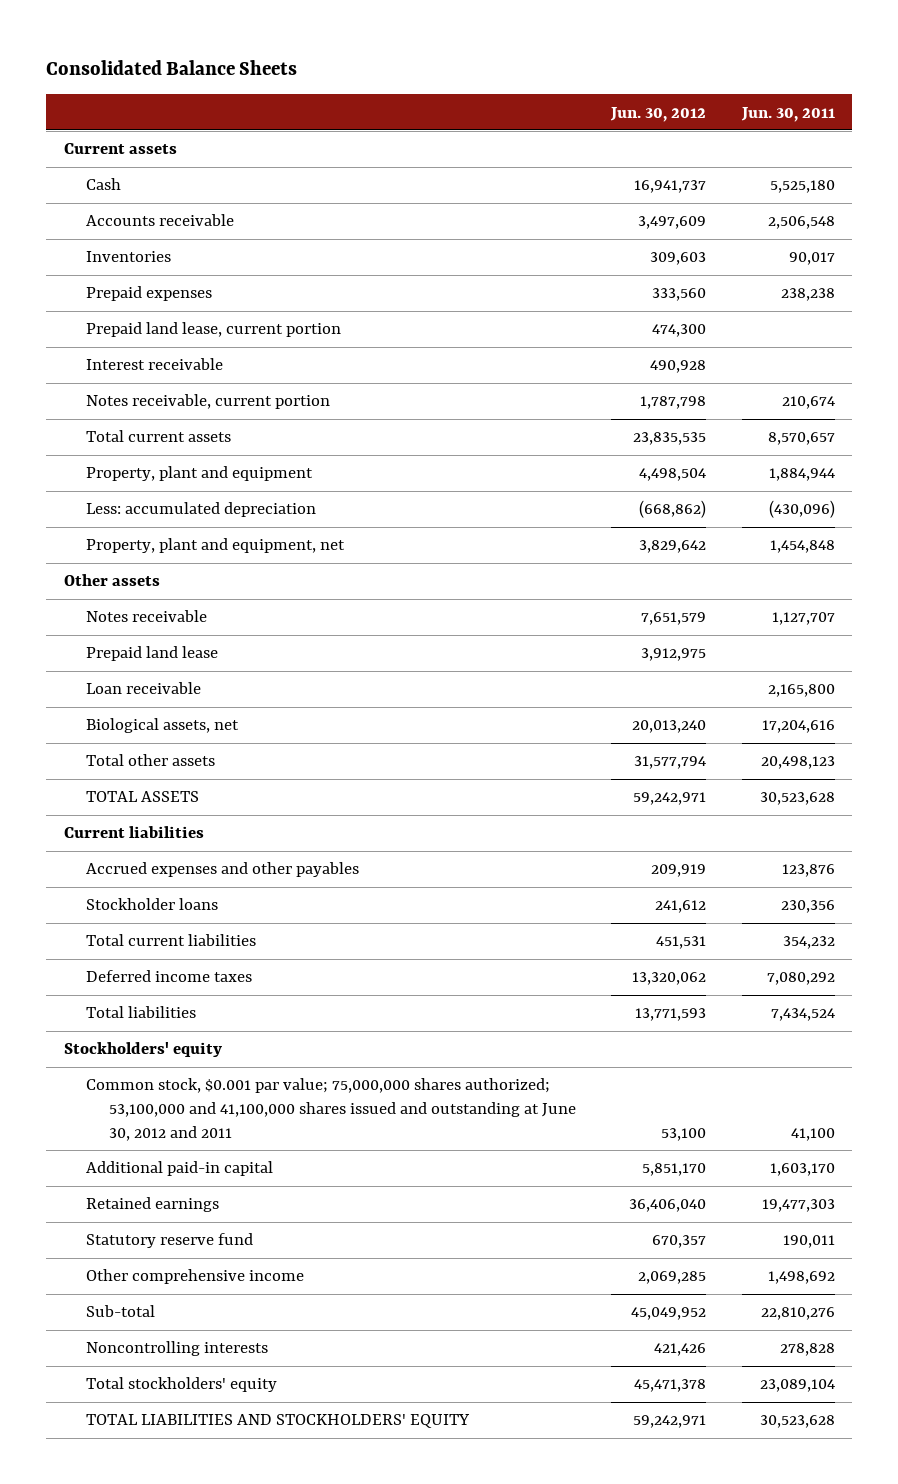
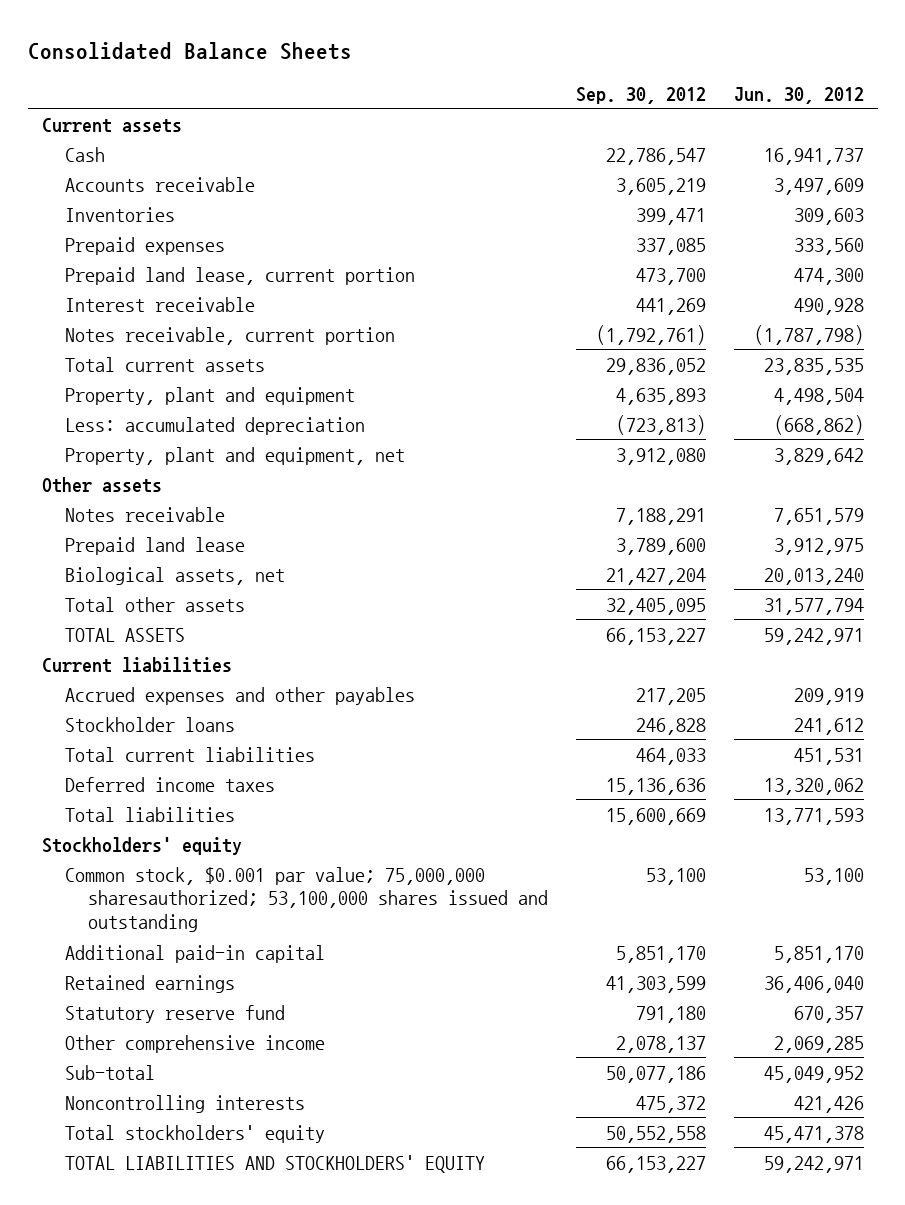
- | Jun. 30, 2012 | Jun. 30, 2011
+ | Sep. 30, 2012 | Jun. 30, 2012
- Notes receivable, current portion | 1,787,798 | 210,674
+ Notes receivable, current portion | (1,792,761) | (1,787,798)
- Loan receivable | | 2,165,800
- Common stock, $0.001 par value; 75,000,000 shares authorized; 53,100,000 and 41,100,000 shares issued and outstanding at June 30, 2012 and 2011 | 53,100 | 41,100
+ Common stock, $0.001 par value; 75,000,000 sharesauthorized; 53,100,000 shares issued and outstanding | 53,100 | 53,100

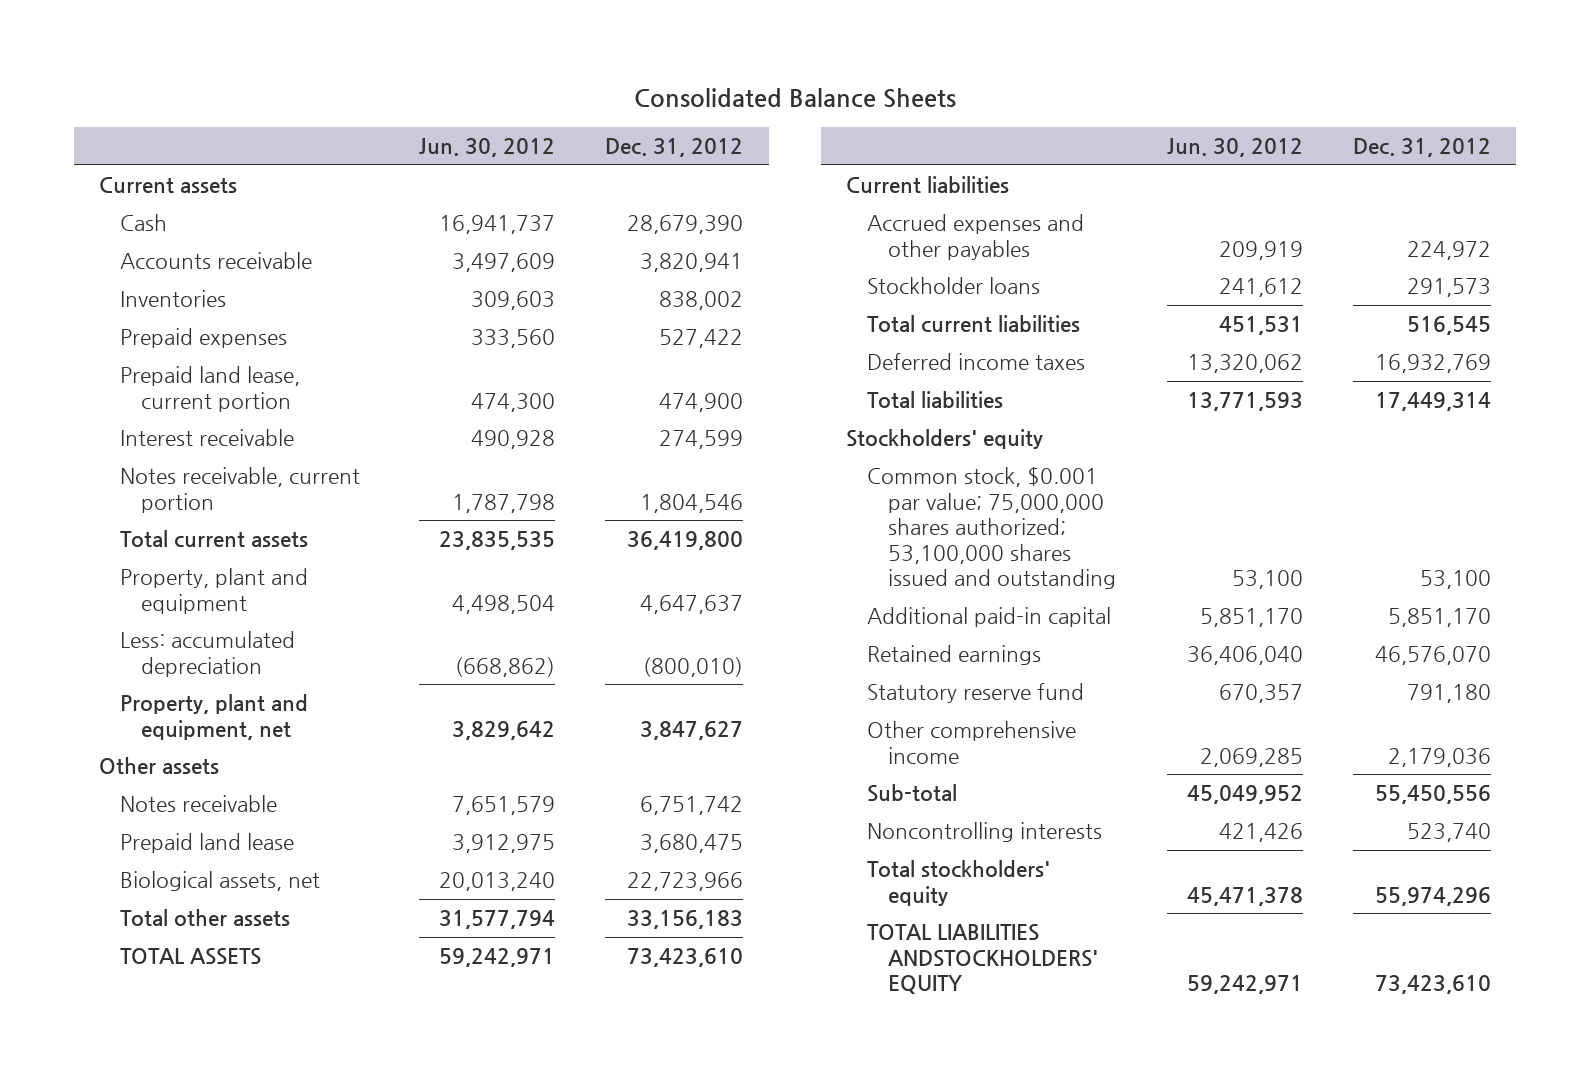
- | Sep. 30, 2012 | Jun. 30, 2012
+ | Jun. 30, 2012 | Dec. 31, 2012
- Notes receivable, current portion | (1,792,761) | (1,787,798)
+ Notes receivable, current portion | 1,787,798 | 1,804,546
- Common stock, $0.001 par value; 75,000,000 sharesauthorized; 53,100,000 shares issued and outstanding | 53,100 | 53,100
+ Common stock, $0.001 par value; 75,000,000 shares authorized; 53,100,000 shares issued and outstanding | 53,100 | 53,100
- TOTAL LIABILITIES AND STOCKHOLDERS' EQUITY | 66,153,227 | 59,242,971
+ TOTAL LIABILITIES ANDSTOCKHOLDERS' EQUITY | 59,242,971 | 73,423,610

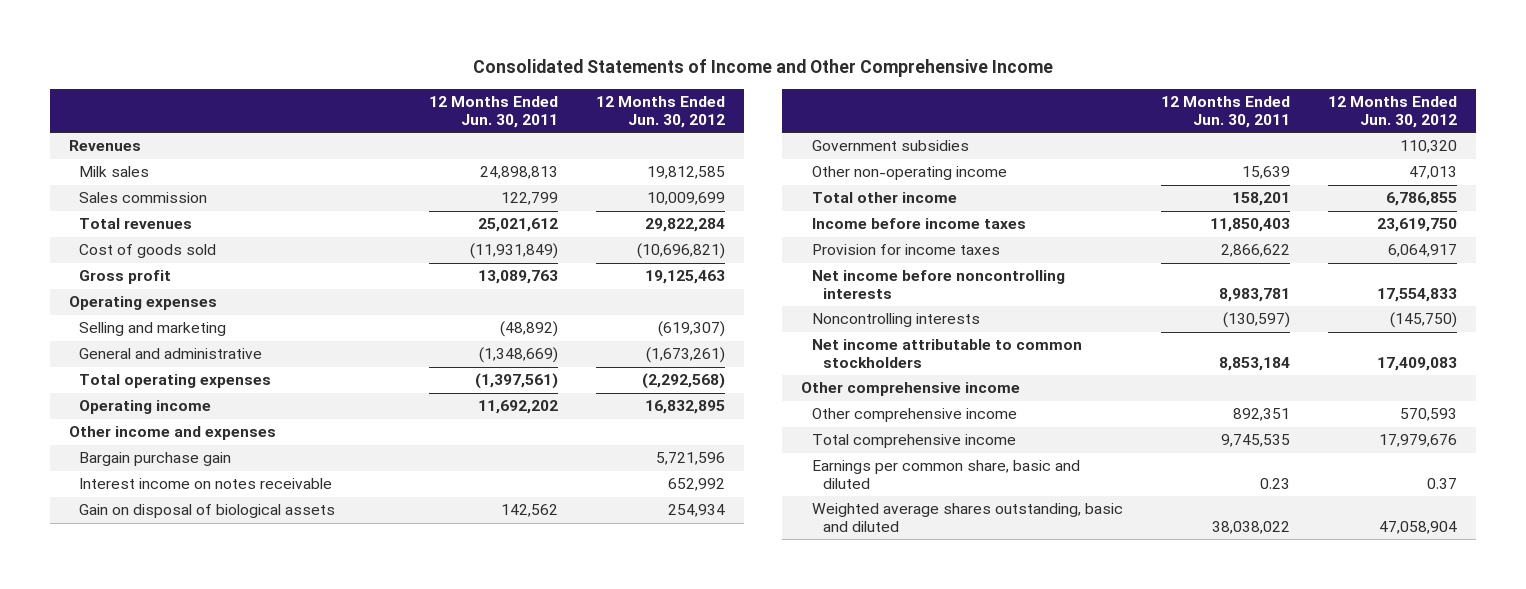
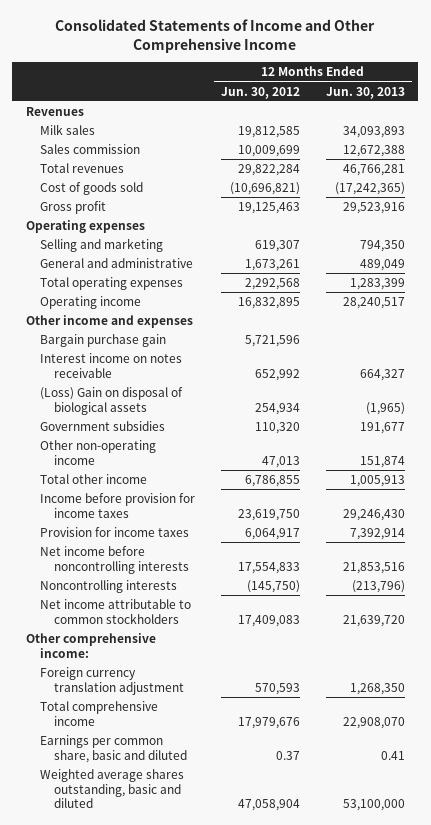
- | 12 Months Ended Jun. 30, 2011 | 12 Months Ended Jun. 30, 2012
+ | 12 Months Ended Jun. 30, 2012 | 12 Months Ended Jun. 30, 2013
- Selling and marketing | (48,892) | (619,307)
- General and administrative | (1,348,669) | (1,673,261)
- Total operating expenses | (1,397,561) | (2,292,568)
+ Selling and marketing | 619,307 | 794,350
+ General and administrative | 1,673,261 | 489,049
+ Total operating expenses | 2,292,568 | 1,283,399
- Gain on disposal of biological assets | 142,562 | 254,934
+ (Loss) Gain on disposal of biological assets | 254,934 | (1,965)
- Income before income taxes | 11,850,403 | 23,619,750
+ Income before provision for income taxes | 23,619,750 | 29,246,430
- Other comprehensive income
- Other comprehensive income | 892,351 | 570,593
+ Other comprehensive income:
+ Foreign currency translation adjustment | 570,593 | 1,268,350

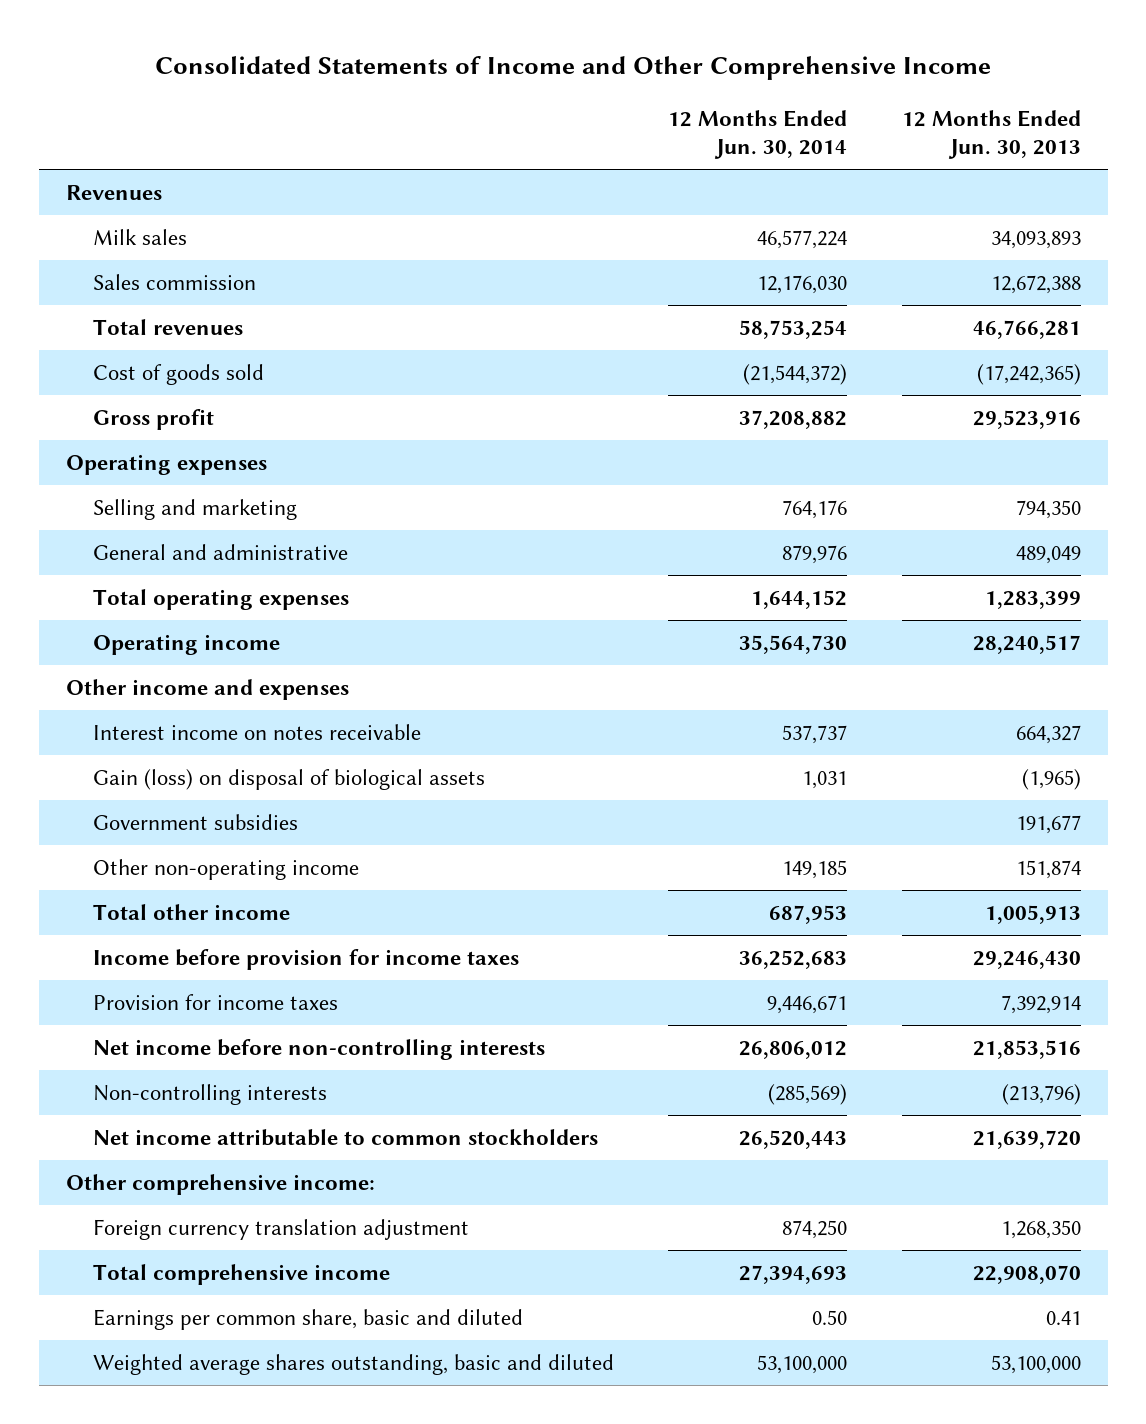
- | 12 Months Ended Jun. 30, 2012 | 12 Months Ended Jun. 30, 2013
+ | 12 Months Ended Jun. 30, 2014 | 12 Months Ended Jun. 30, 2013
- Bargain purchase gain | 5,721,596 |
- (Loss) Gain on disposal of biological assets | 254,934 | (1,965)
+ Gain (loss) on disposal of biological assets | 1,031 | (1,965)
- Net income before noncontrolling interests | 17,554,833 | 21,853,516
- Noncontrolling interests | (145,750) | (213,796)
+ Net income before non-controlling interests | 26,806,012 | 21,853,516
+ Non-controlling interests | (285,569) | (213,796)

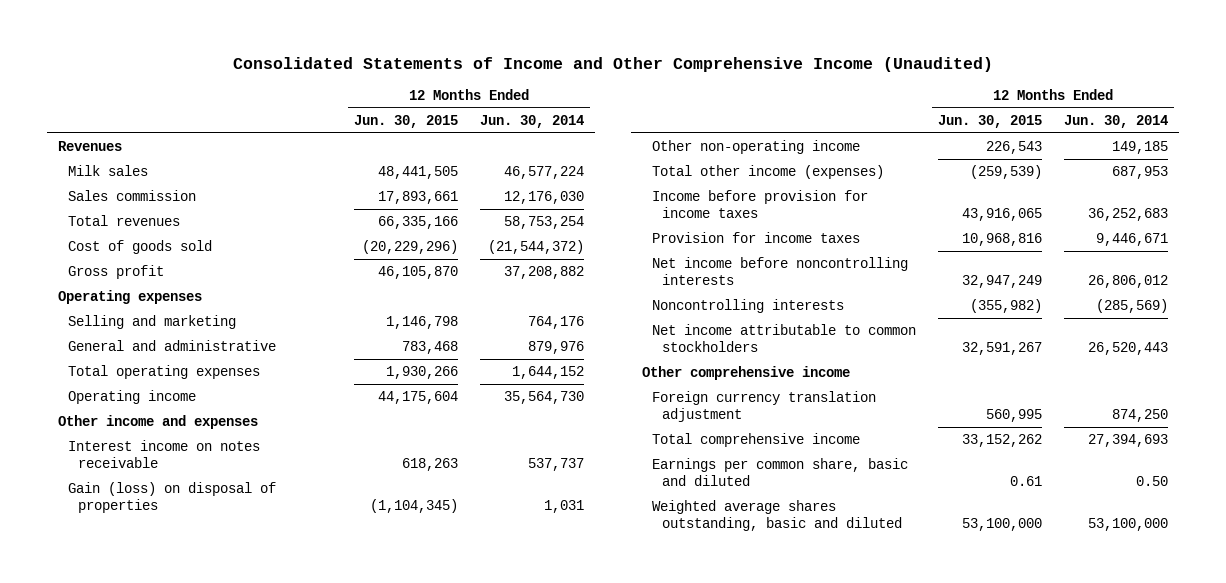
- Consolidated Statements of Income and Other Comprehensive Income
+ Consolidated Statements of Income and Other Comprehensive Income (Unaudited)
- | 12 Months Ended Jun. 30, 2014 | 12 Months Ended Jun. 30, 2013
+ | 12 Months Ended Jun. 30, 2015 | 12 Months Ended Jun. 30, 2014
- Gain (loss) on disposal of biological assets | 1,031 | (1,965)
- Government subsidies | | 191,677
+ Gain (loss) on disposal of properties | (1,104,345) | 1,031
- Total other income | 687,953 | 1,005,913
+ Total other income (expenses) | (259,539) | 687,953
- Net income before non-controlling interests | 26,806,012 | 21,853,516
- Non-controlling interests | (285,569) | (213,796)
+ Net income before noncontrolling interests | 32,947,249 | 26,806,012
+ Noncontrolling interests | (355,982) | (285,569)
- Other comprehensive income:
+ Other comprehensive income

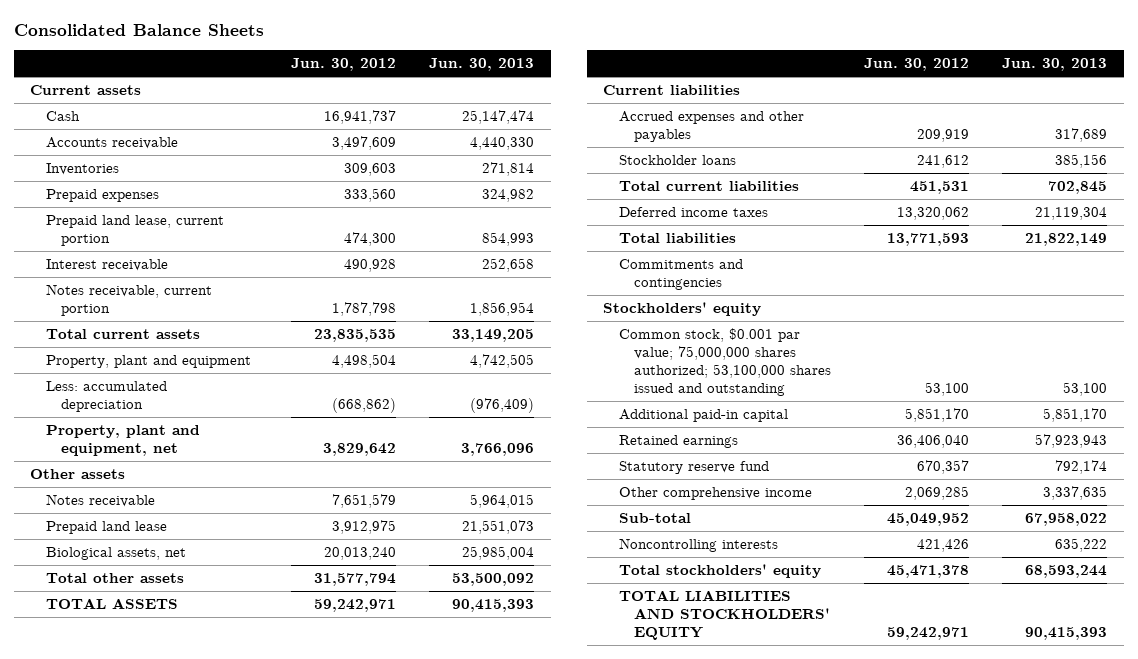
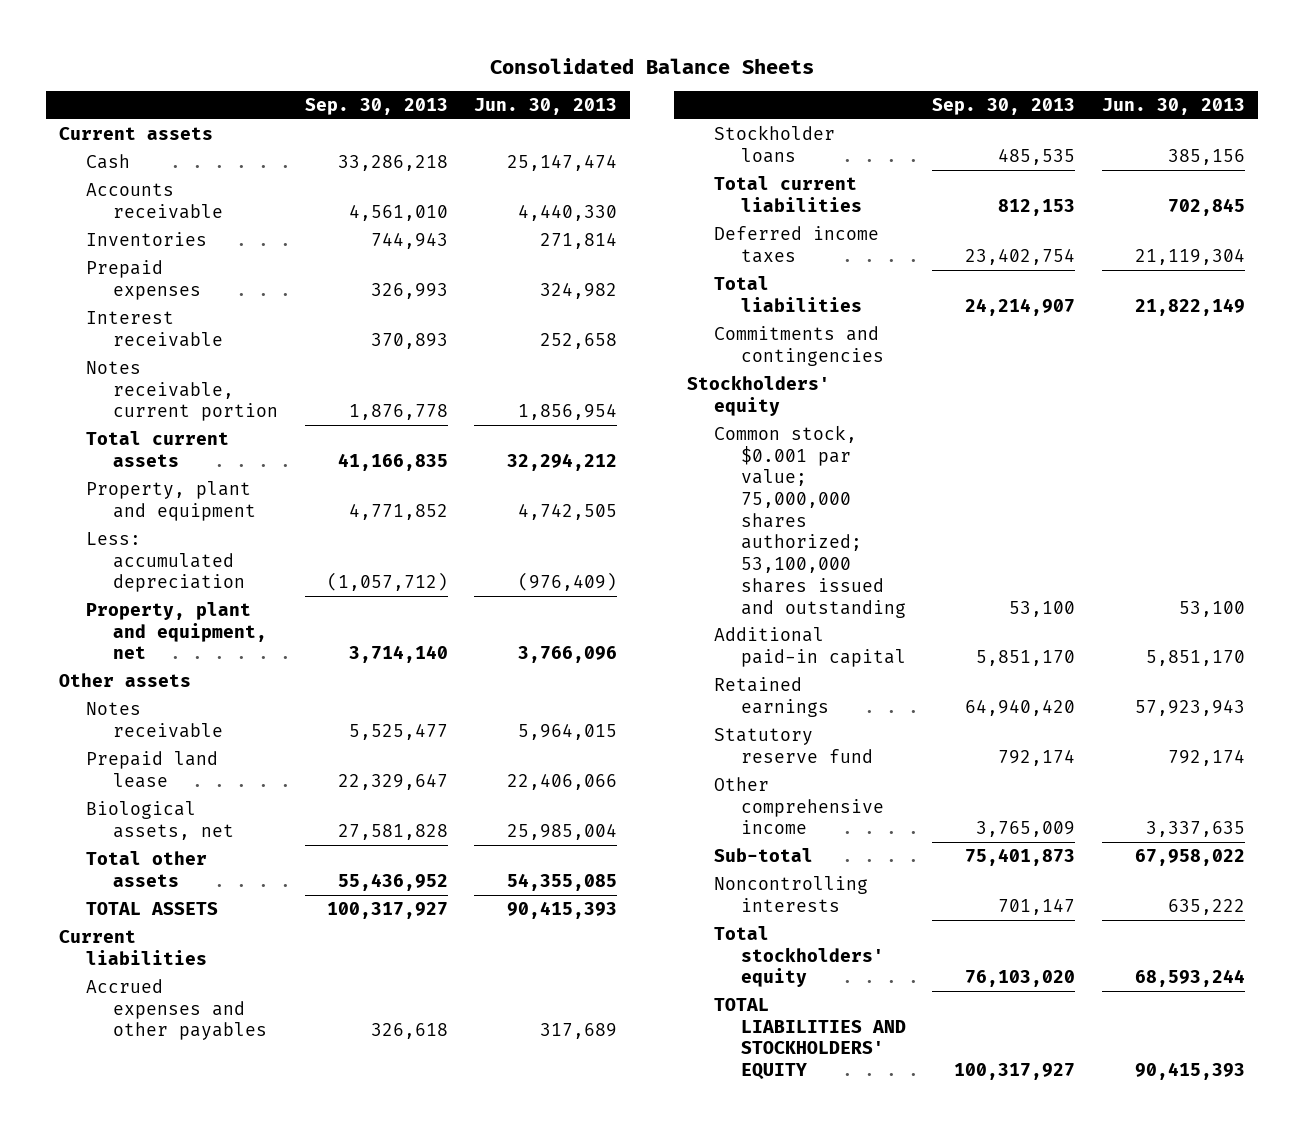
- | Jun. 30, 2012 | Jun. 30, 2013
+ | Sep. 30, 2013 | Jun. 30, 2013
- Prepaid land lease, current portion | 474,300 | 854,993
- Total current assets | 23,835,535 | 33,149,205
+ Total current assets | 41,166,835 | 32,294,212
- Prepaid land lease | 3,912,975 | 21,551,073
+ Prepaid land lease | 22,329,647 | 22,406,066
- Total other assets | 31,577,794 | 53,500,092
+ Total other assets | 55,436,952 | 54,355,085

